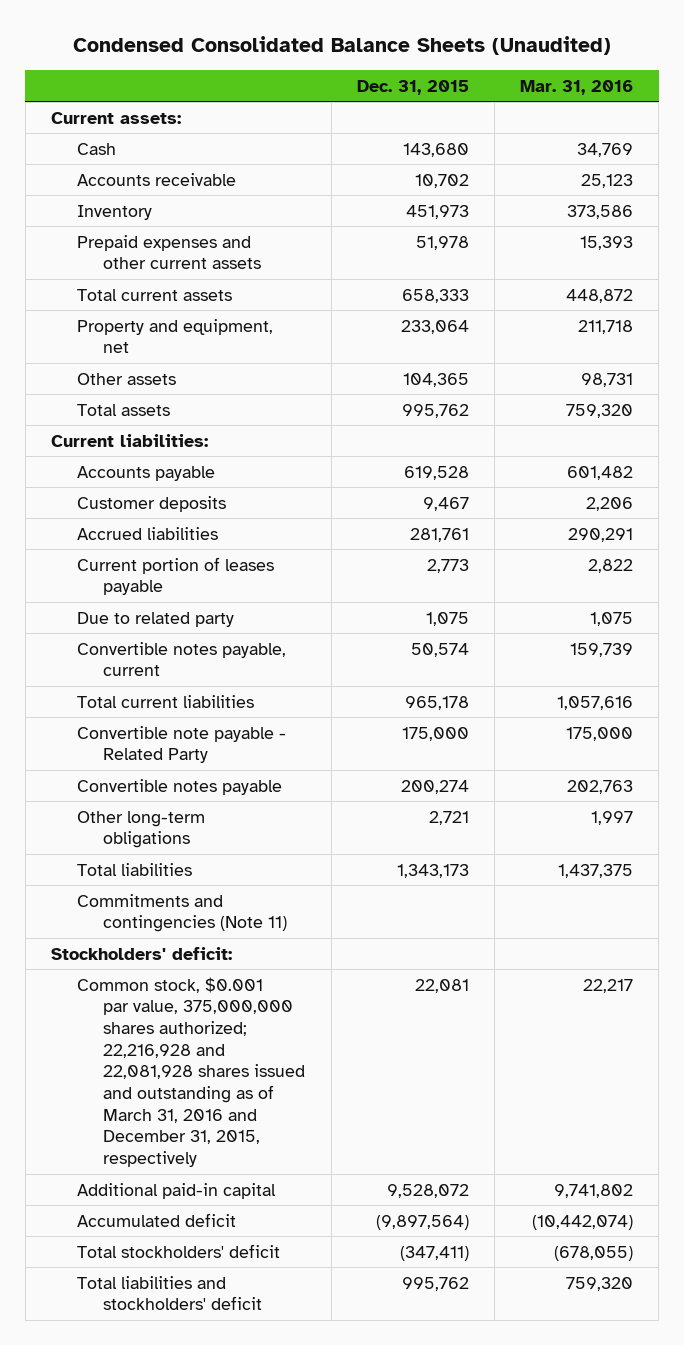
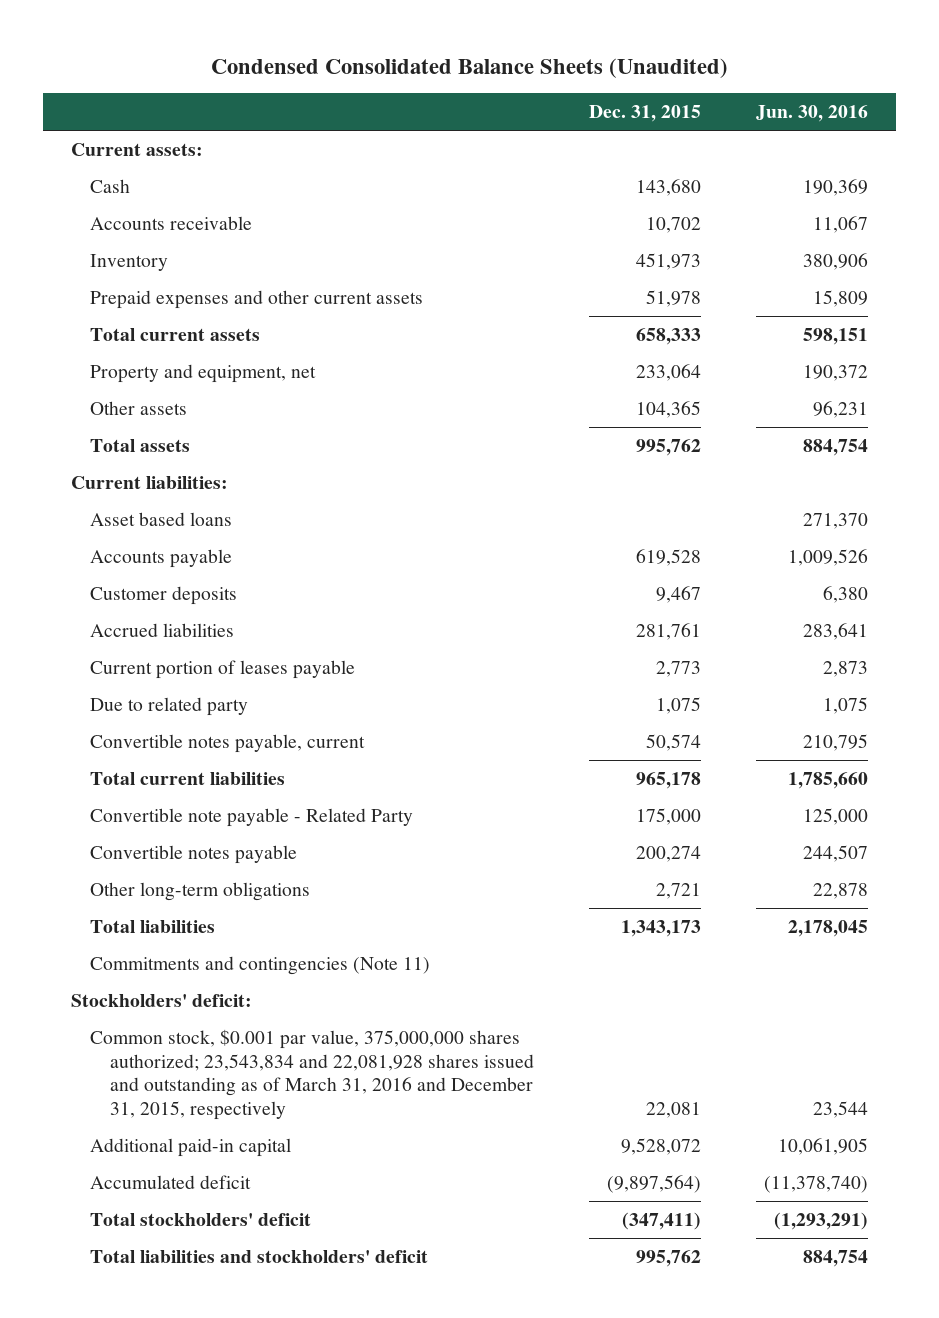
- | Dec. 31, 2015 | Mar. 31, 2016
+ | Dec. 31, 2015 | Jun. 30, 2016
+ Asset based loans | | 271,370
- Common stock, $0.001 par value, 375,000,000 shares authorized; 22,216,928 and 22,081,928 shares issued and outstanding as of March 31, 2016 and December 31, 2015, respectively | 22,081 | 22,217
+ Common stock, $0.001 par value, 375,000,000 shares authorized; 23,543,834 and 22,081,928 shares issued and outstanding as of March 31, 2016 and December 31, 2015, respectively | 22,081 | 23,544

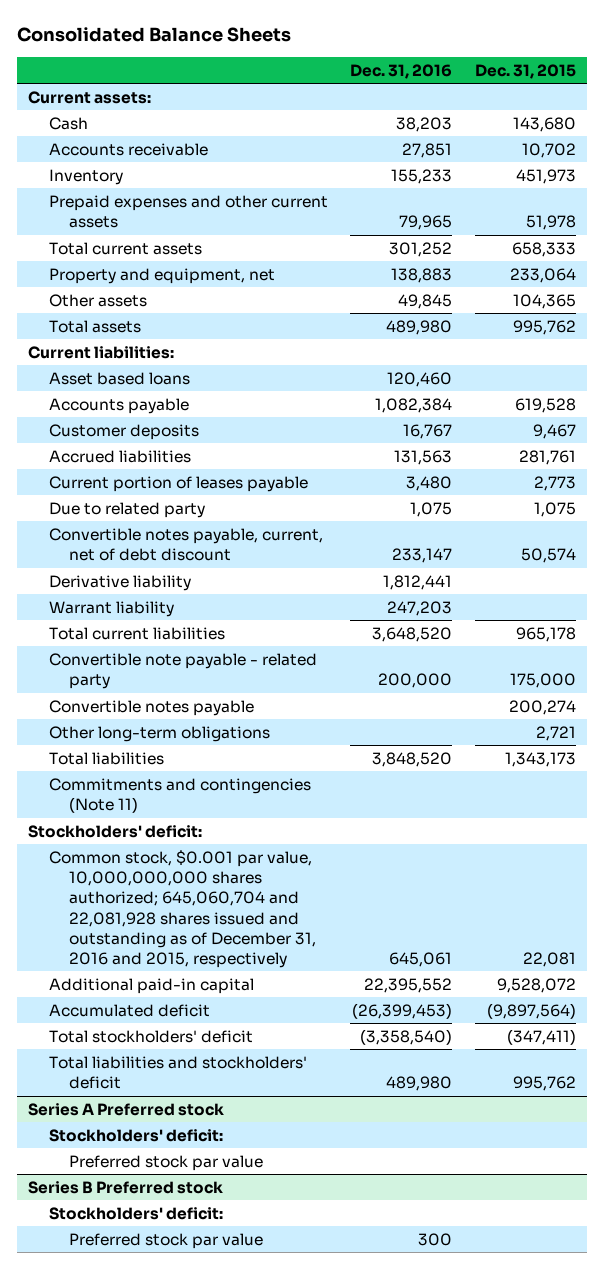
- Condensed Consolidated Balance Sheets (Unaudited)
+ Consolidated Balance Sheets
- | Dec. 31, 2015 | Jun. 30, 2016
+ | Dec. 31, 2016 | Dec. 31, 2015
- Convertible notes payable, current | 50,574 | 210,795
+ Convertible notes payable, current, net of debt discount | 233,147 | 50,574
+ Derivative liability | 1,812,441 |
+ Warrant liability | 247,203 |
- Convertible note payable - Related Party | 175,000 | 125,000
+ Convertible note payable - related party | 200,000 | 175,000
- Common stock, $0.001 par value, 375,000,000 shares authorized; 23,543,834 and 22,081,928 shares issued and outstanding as of March 31, 2016 and December 31, 2015, respectively | 22,081 | 23,544
+ Common stock, $0.001 par value, 10,000,000,000 shares authorized; 645,060,704 and 22,081,928 shares issued and outstanding as of December 31, 2016 and 2015, respectively | 645,061 | 22,081
+ Series A Preferred stock
+ Stockholders' deficit:
+ Preferred stock par value
+ Series B Preferred stock
+ Stockholders' deficit:
+ Preferred stock par value | 300 |

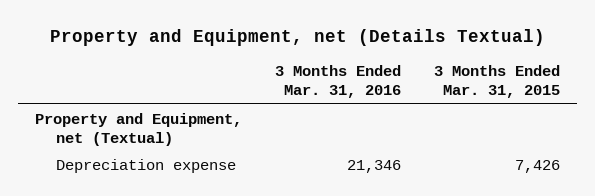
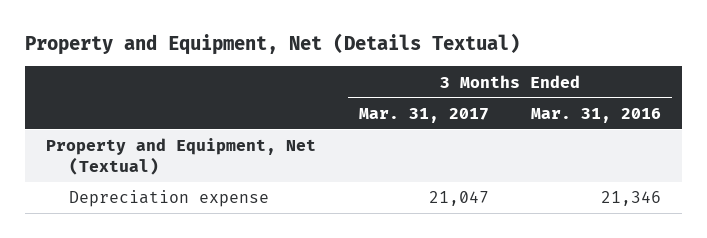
- Property and Equipment, net (Details Textual)
+ Property and Equipment, Net (Details Textual)
- | 3 Months Ended Mar. 31, 2016 | 3 Months Ended Mar. 31, 2015
+ | 3 Months Ended Mar. 31, 2017 | 3 Months Ended Mar. 31, 2016
- Property and Equipment, net (Textual)
+ Property and Equipment, Net (Textual)

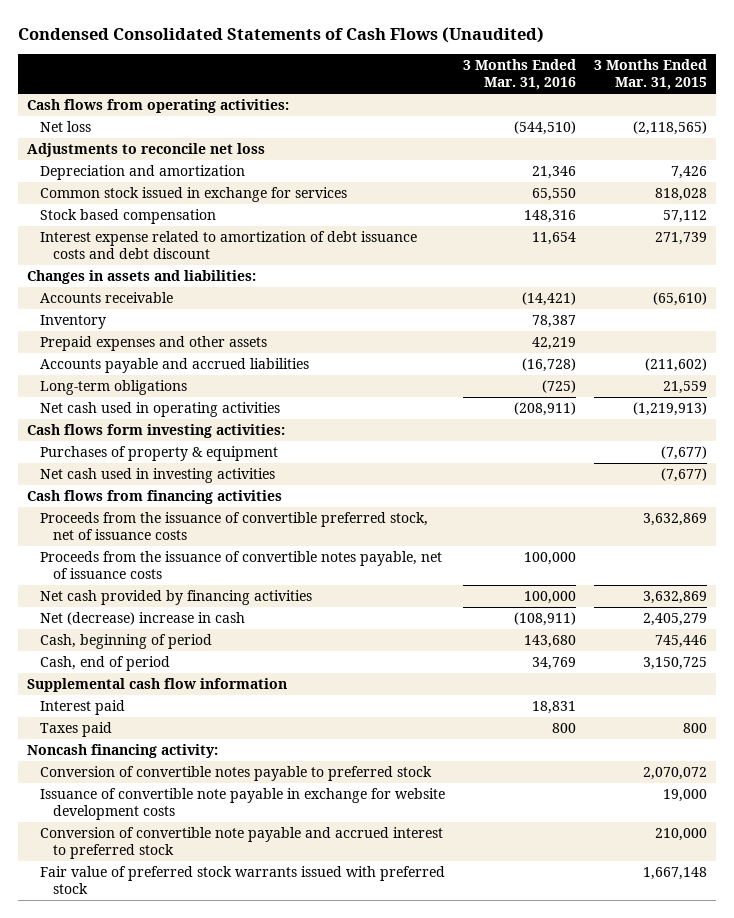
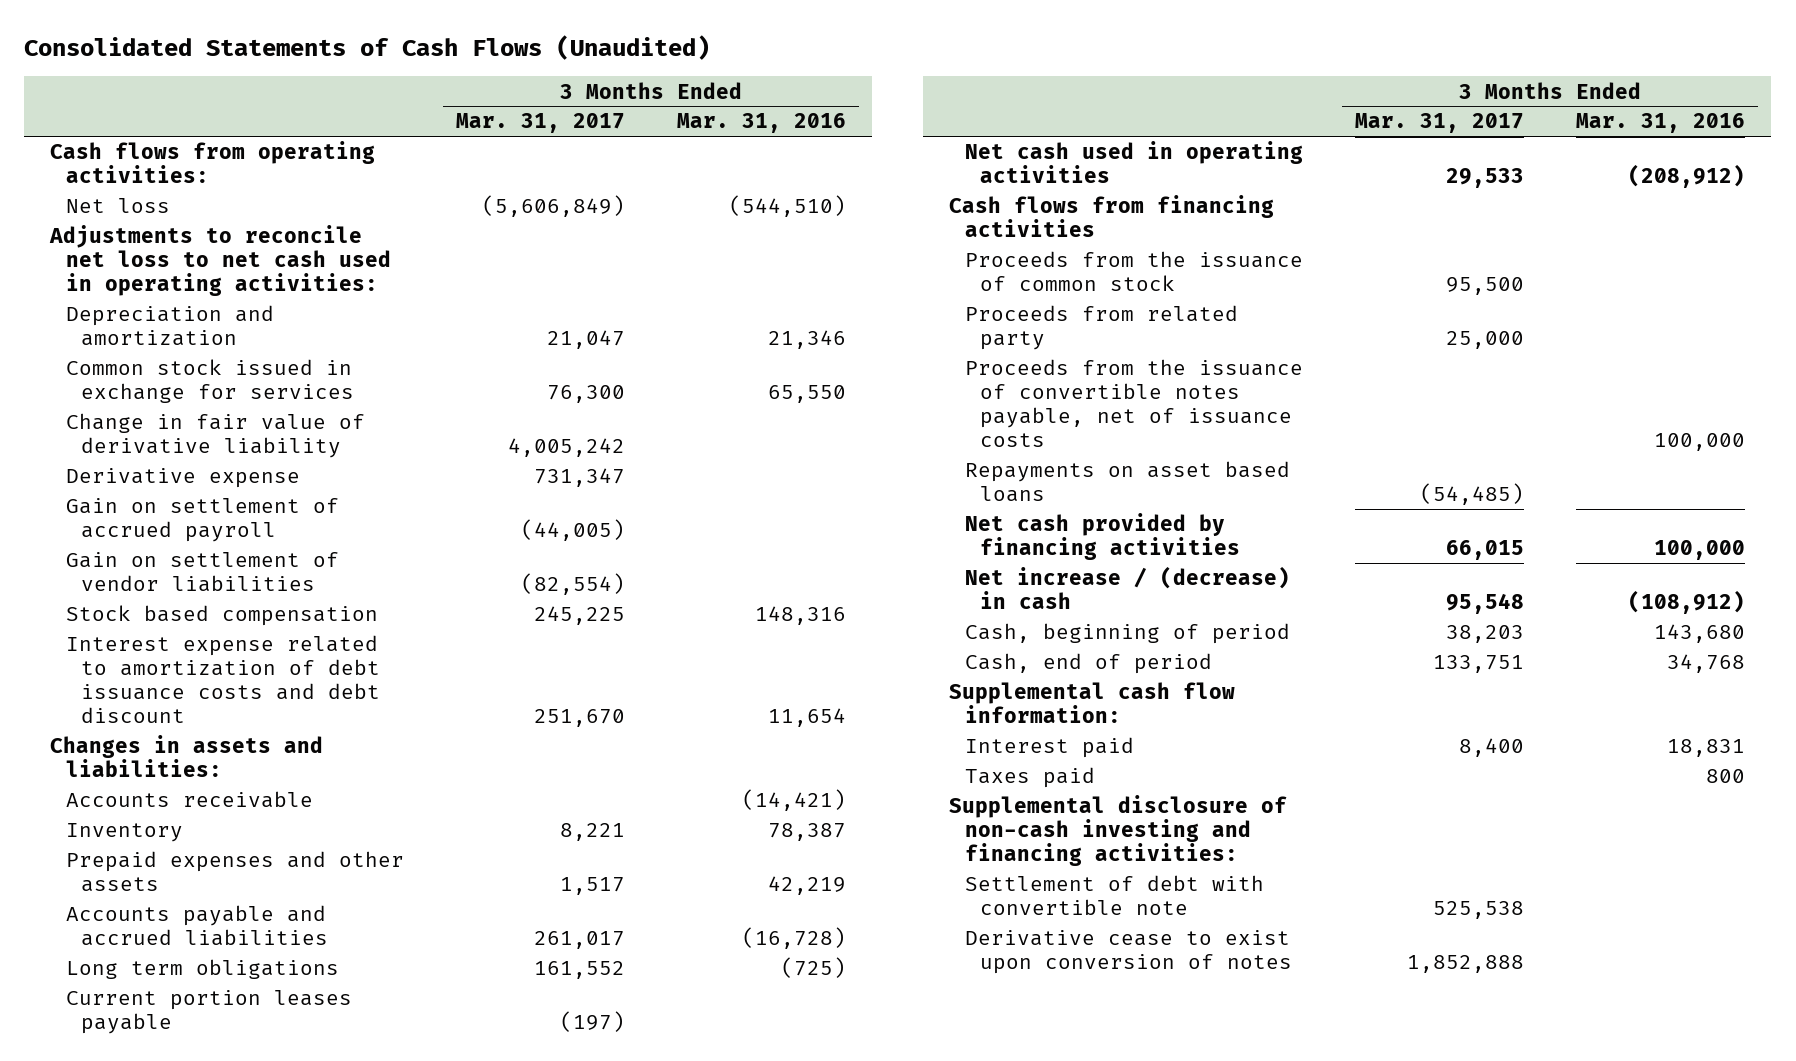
- Condensed Consolidated Statements of Cash Flows (Unaudited)
+ Consolidated Statements of Cash Flows (Unaudited)
- | 3 Months Ended Mar. 31, 2016 | 3 Months Ended Mar. 31, 2015
+ | 3 Months Ended Mar. 31, 2017 | 3 Months Ended Mar. 31, 2016
- Adjustments to reconcile net loss
+ Adjustments to reconcile net loss to net cash used in operating activities:
+ Change in fair value of derivative liability | 4,005,242 |
+ Derivative expense | 731,347 |
+ Gain on settlement of accrued payroll | (44,005) |
+ Gain on settlement of vendor liabilities | (82,554) |
- Long-term obligations | (725) | 21,559
- Net cash used in operating activities | (208,911) | (1,219,913)
- Cash flows form investing activities:
- Purchases of property & equipment | | (7,677)
- Net cash used in investing activities | | (7,677)
+ Long term obligations | 161,552 | (725)
+ Current portion leases payable | (197) |
+ Net cash used in operating activities | 29,533 | (208,912)
- Proceeds from the issuance of convertible preferred stock, net of issuance costs | | 3,632,869
+ Proceeds from the issuance of common stock | 95,500 |
+ Proceeds from related party | 25,000 |
+ Repayments on asset based loans | (54,485) |
- Net (decrease) increase in cash | (108,911) | 2,405,279
+ Net increase / (decrease) in cash | 95,548 | (108,912)
- Cash, end of period | 34,769 | 3,150,725
- Supplemental cash flow information
+ Cash, end of period | 133,751 | 34,768
+ Supplemental cash flow information:
- Noncash financing activity:
- Conversion of convertible notes payable to preferred stock | | 2,070,072
- Issuance of convertible note payable in exchange for website development costs | | 19,000
- Conversion of convertible note payable and accrued interest to preferred stock | | 210,000
- Fair value of preferred stock warrants issued with preferred stock | | 1,667,148
+ Supplemental disclosure of non-cash investing and financing activities:
+ Settlement of debt with convertible note | 525,538 |
+ Derivative cease to exist upon conversion of notes | 1,852,888 |

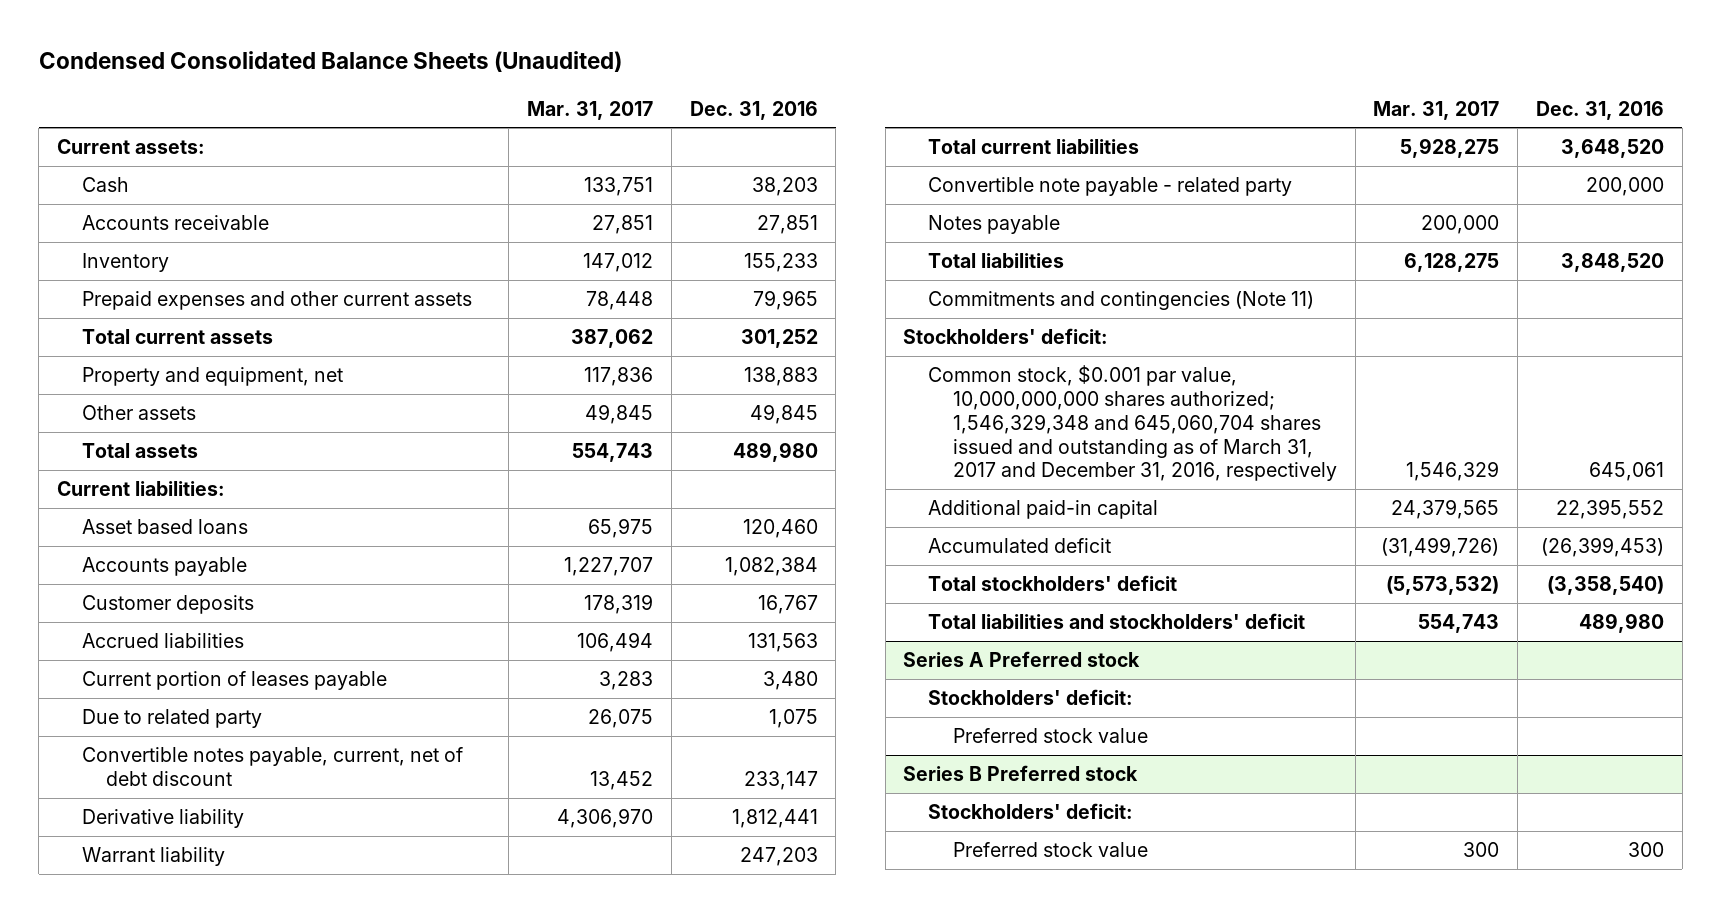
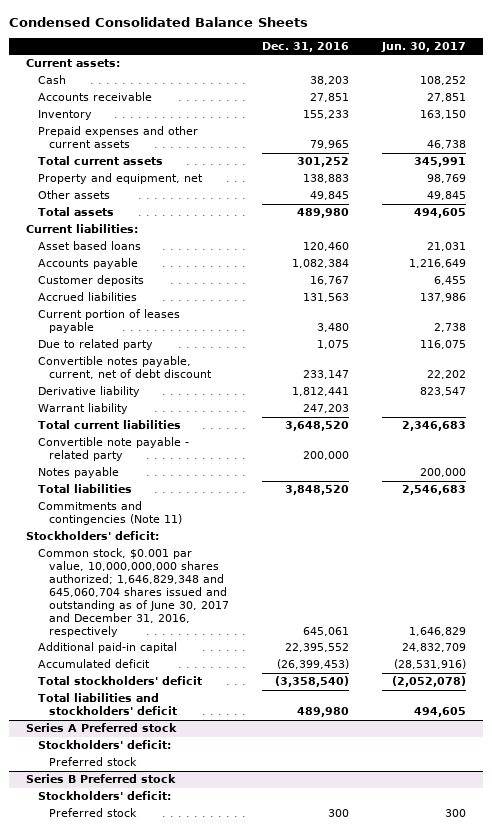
- Condensed Consolidated Balance Sheets (Unaudited)
+ Condensed Consolidated Balance Sheets
- | Mar. 31, 2017 | Dec. 31, 2016
+ | Dec. 31, 2016 | Jun. 30, 2017
- Common stock, $0.001 par value, 10,000,000,000 shares authorized; 1,546,329,348 and 645,060,704 shares issued and outstanding as of March 31, 2017 and December 31, 2016, respectively | 1,546,329 | 645,061
+ Common stock, $0.001 par value, 10,000,000,000 shares authorized; 1,646,829,348 and 645,060,704 shares issued and outstanding as of June 30, 2017 and December 31, 2016, respectively | 645,061 | 1,646,829
@ Series A Preferred stock
- Preferred stock value
+ Preferred stock
@ Series B Preferred stock
- Preferred stock value | 300 | 300
+ Preferred stock | 300 | 300

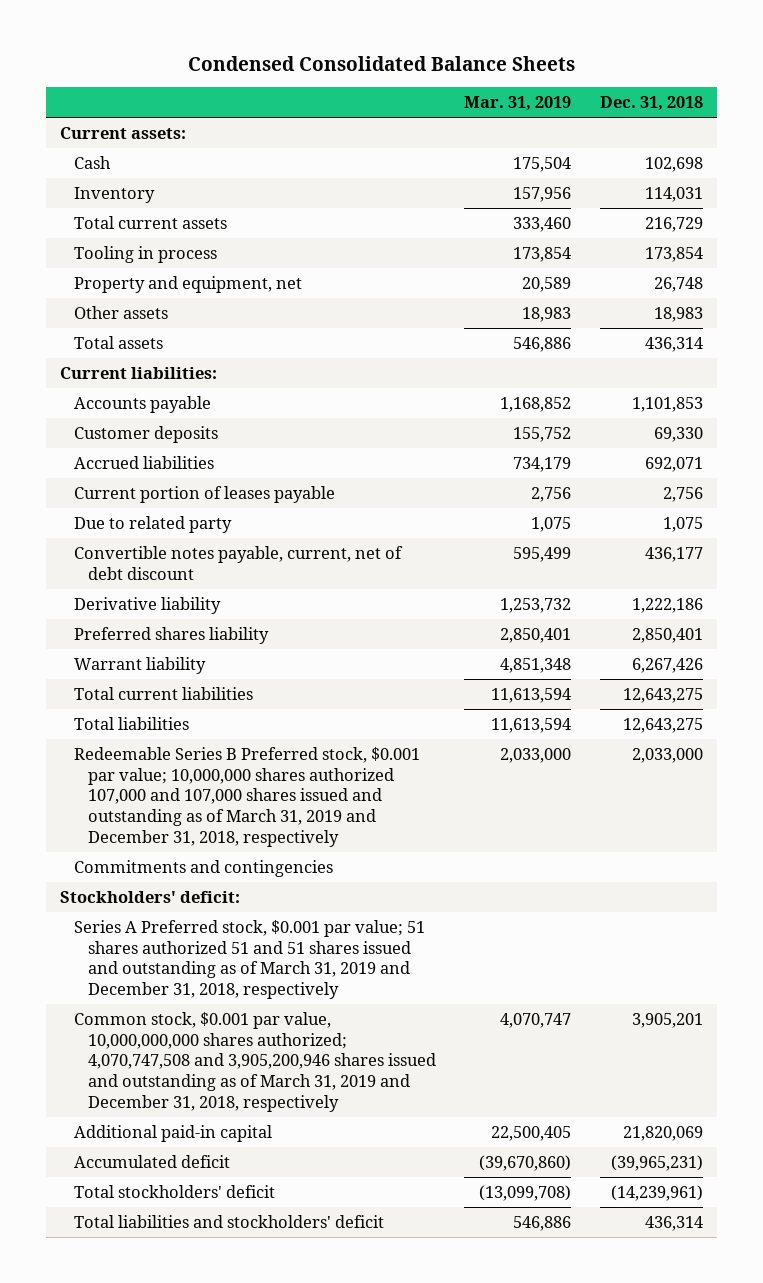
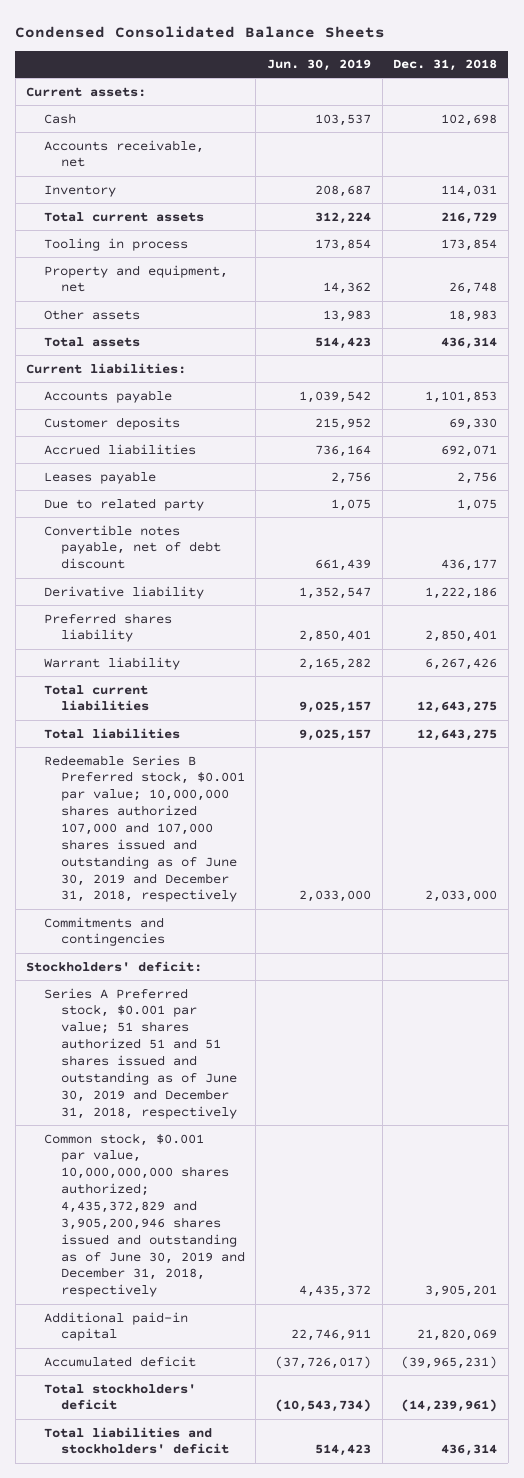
- | Mar. 31, 2019 | Dec. 31, 2018
+ | Jun. 30, 2019 | Dec. 31, 2018
+ Accounts receivable, net
- Current portion of leases payable | 2,756 | 2,756
+ Leases payable | 2,756 | 2,756
- Convertible notes payable, current, net of debt discount | 595,499 | 436,177
+ Convertible notes payable, net of debt discount | 661,439 | 436,177
- Redeemable Series B Preferred stock, $0.001 par value; 10,000,000 shares authorized 107,000 and 107,000 shares issued and outstanding as of March 31, 2019 and December 31, 2018, respectively | 2,033,000 | 2,033,000
+ Redeemable Series B Preferred stock, $0.001 par value; 10,000,000 shares authorized 107,000 and 107,000 shares issued and outstanding as of June 30, 2019 and December 31, 2018, respectively | 2,033,000 | 2,033,000
- Series A Preferred stock, $0.001 par value; 51 shares authorized 51 and 51 shares issued and outstanding as of March 31, 2019 and December 31, 2018, respectively
- Common stock, $0.001 par value, 10,000,000,000 shares authorized; 4,070,747,508 and 3,905,200,946 shares issued and outstanding as of March 31, 2019 and December 31, 2018, respectively | 4,070,747 | 3,905,201
+ Series A Preferred stock, $0.001 par value; 51 shares authorized 51 and 51 shares issued and outstanding as of June 30, 2019 and December 31, 2018, respectively
+ Common stock, $0.001 par value, 10,000,000,000 shares authorized; 4,435,372,829 and 3,905,200,946 shares issued and outstanding as of June 30, 2019 and December 31, 2018, respectively | 4,435,372 | 3,905,201

